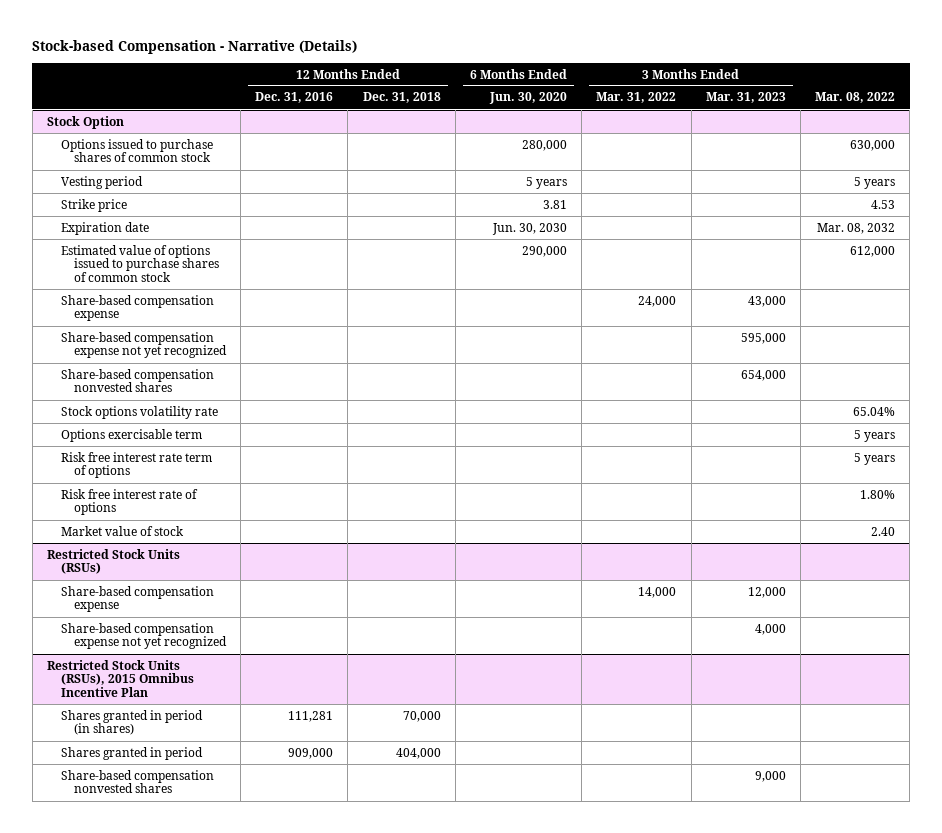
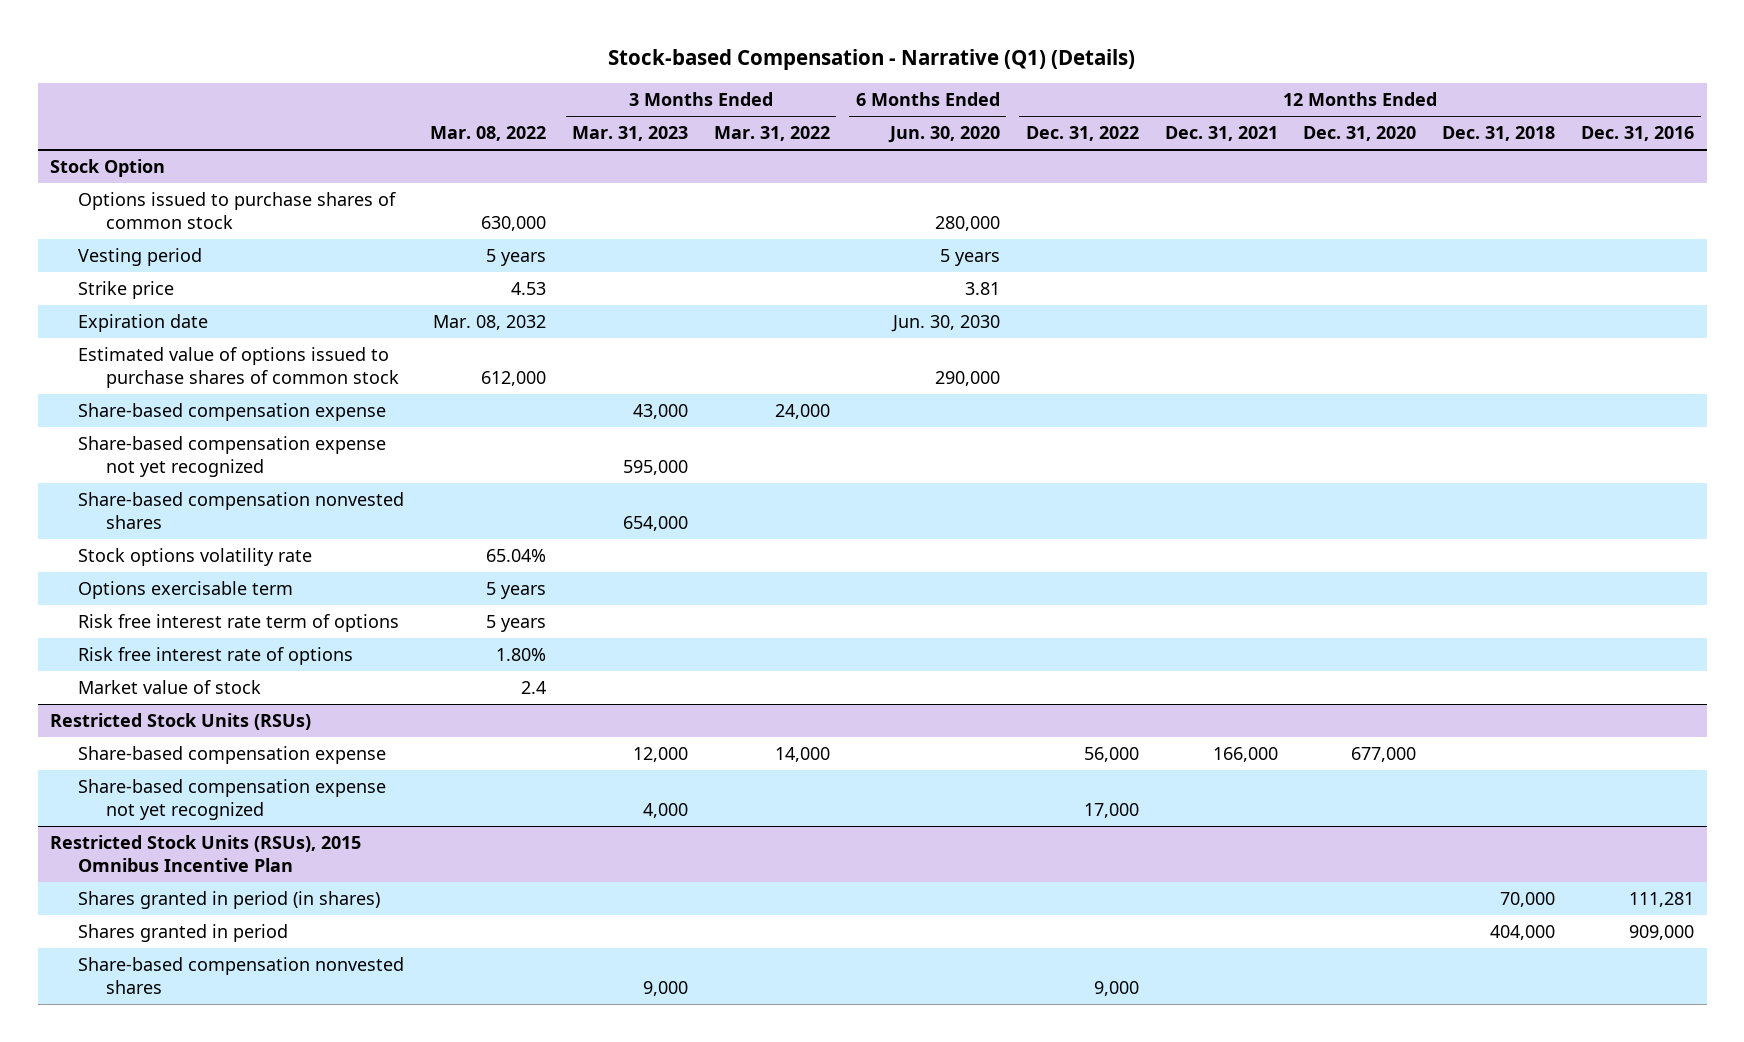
- Stock-based Compensation - Narrative (Details)
+ Stock-based Compensation - Narrative (Q1) (Details)
- | 12 Months Ended Dec. 31, 2016 | 12 Months Ended Dec. 31, 2018 | 6 Months Ended Jun. 30, 2020 | 3 Months Ended Mar. 31, 2022 | 3 Months Ended Mar. 31, 2023 | Mar. 08, 2022
+ | Mar. 08, 2022 | 3 Months Ended Mar. 31, 2023 | 3 Months Ended Mar. 31, 2022 | 6 Months Ended Jun. 30, 2020 | 12 Months Ended Dec. 31, 2022 | 12 Months Ended Dec. 31, 2021 | 12 Months Ended Dec. 31, 2020 | 12 Months Ended Dec. 31, 2018 | 12 Months Ended Dec. 31, 2016
@ Stock Option
- Market value of stock | | | | | | 2.40
+ Market value of stock | 2.4 | | | | | | | |

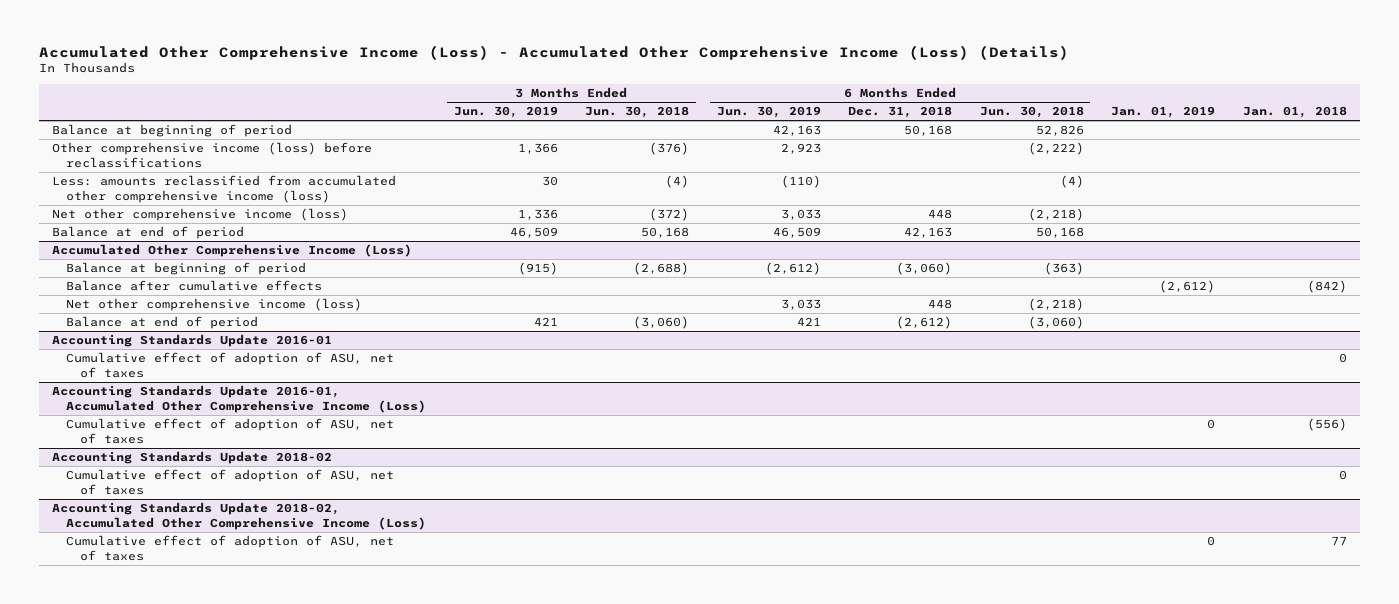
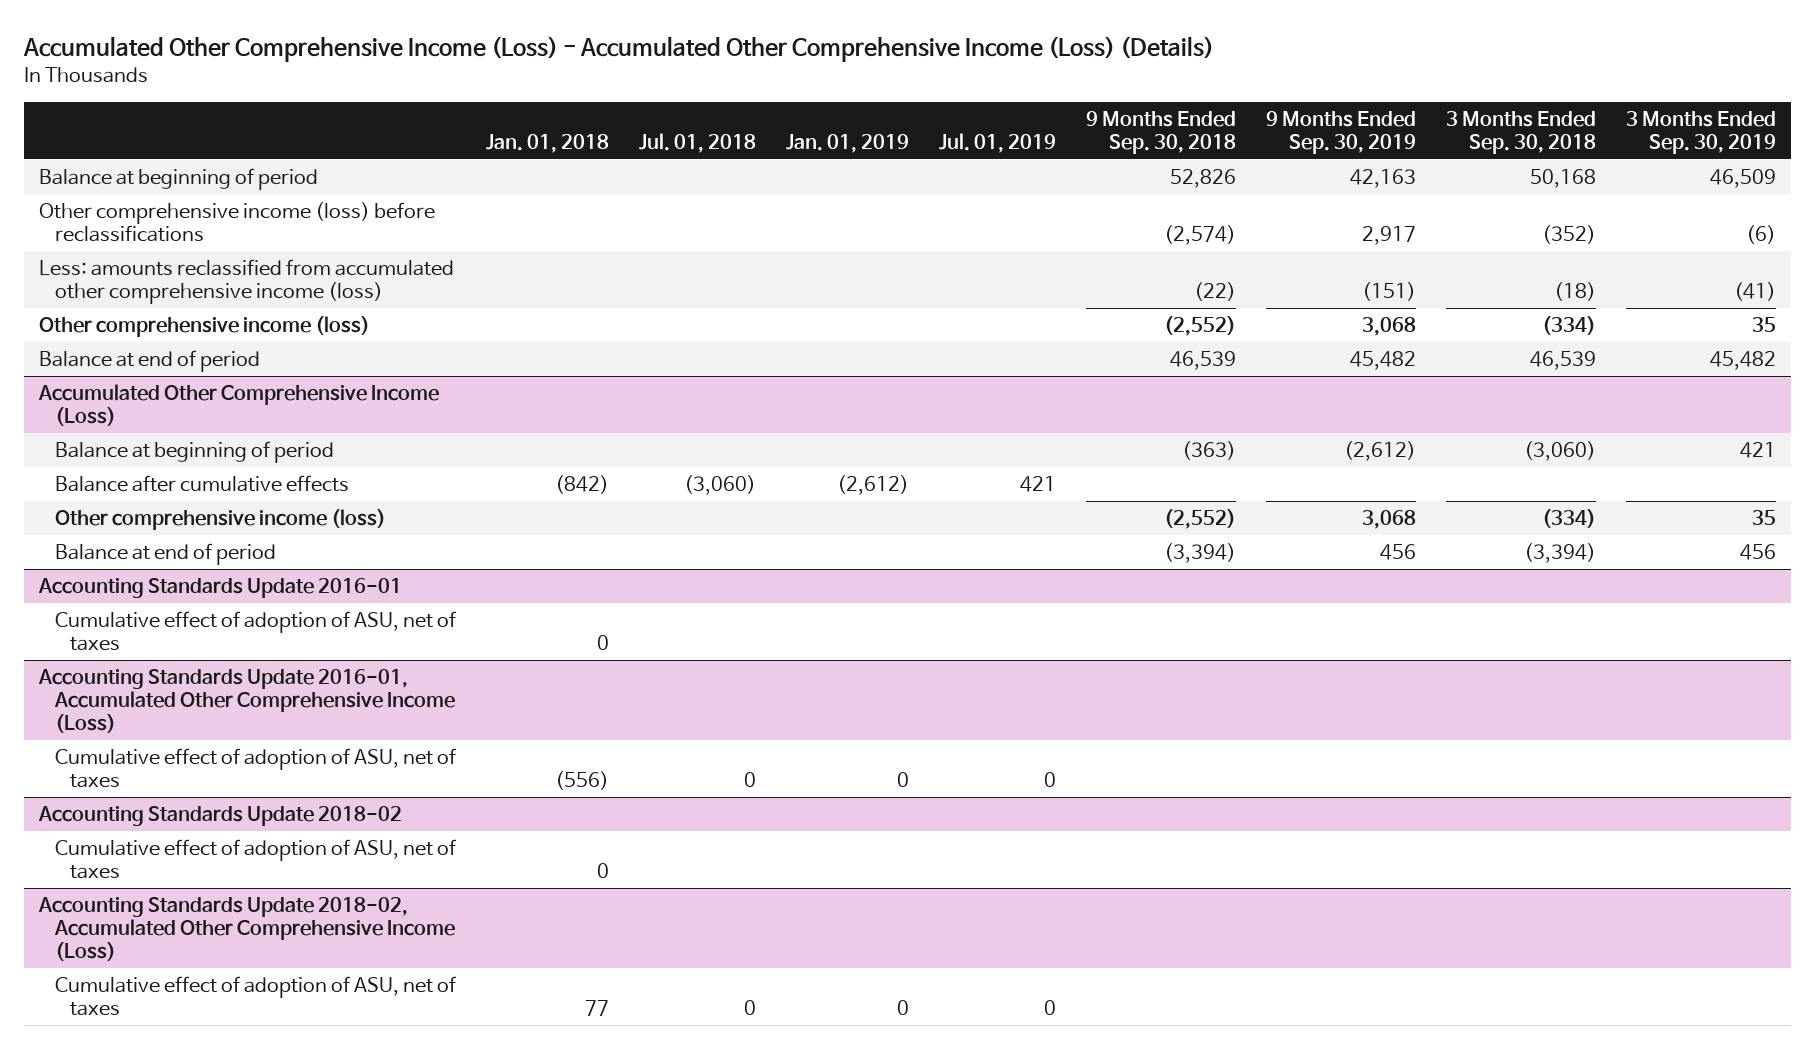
- | 3 Months Ended Jun. 30, 2019 | 3 Months Ended Jun. 30, 2018 | 6 Months Ended Jun. 30, 2019 | 6 Months Ended Dec. 31, 2018 | 6 Months Ended Jun. 30, 2018 | Jan. 01, 2019 | Jan. 01, 2018
+ | Jan. 01, 2018 | Jul. 01, 2018 | Jan. 01, 2019 | Jul. 01, 2019 | 9 Months Ended Sep. 30, 2018 | 9 Months Ended Sep. 30, 2019 | 3 Months Ended Sep. 30, 2018 | 3 Months Ended Sep. 30, 2019
- Net other comprehensive income (loss) | 1,336 | (372) | 3,033 | 448 | (2,218) | |
+ Other comprehensive income (loss) | | | | | (2,552) | 3,068 | (334) | 35
@ Accumulated Other Comprehensive Income (Loss)
- Net other comprehensive income (loss) | | | 3,033 | 448 | (2,218) | |
+ Other comprehensive income (loss) | | | | | (2,552) | 3,068 | (334) | 35

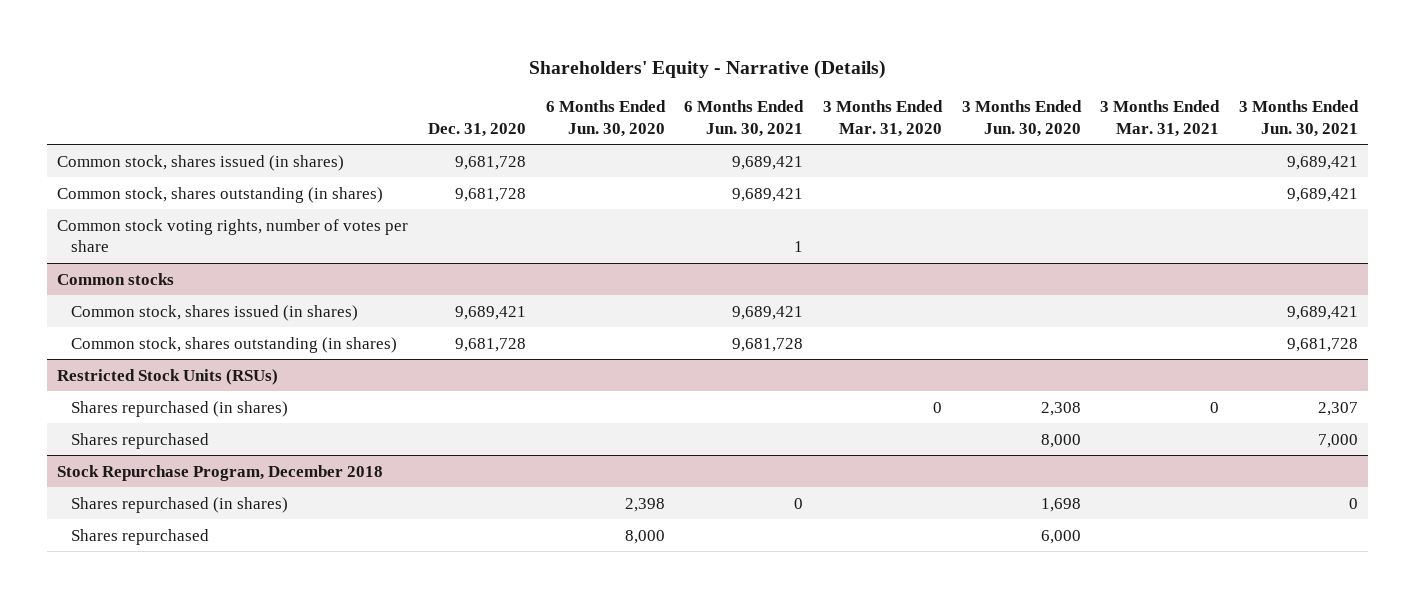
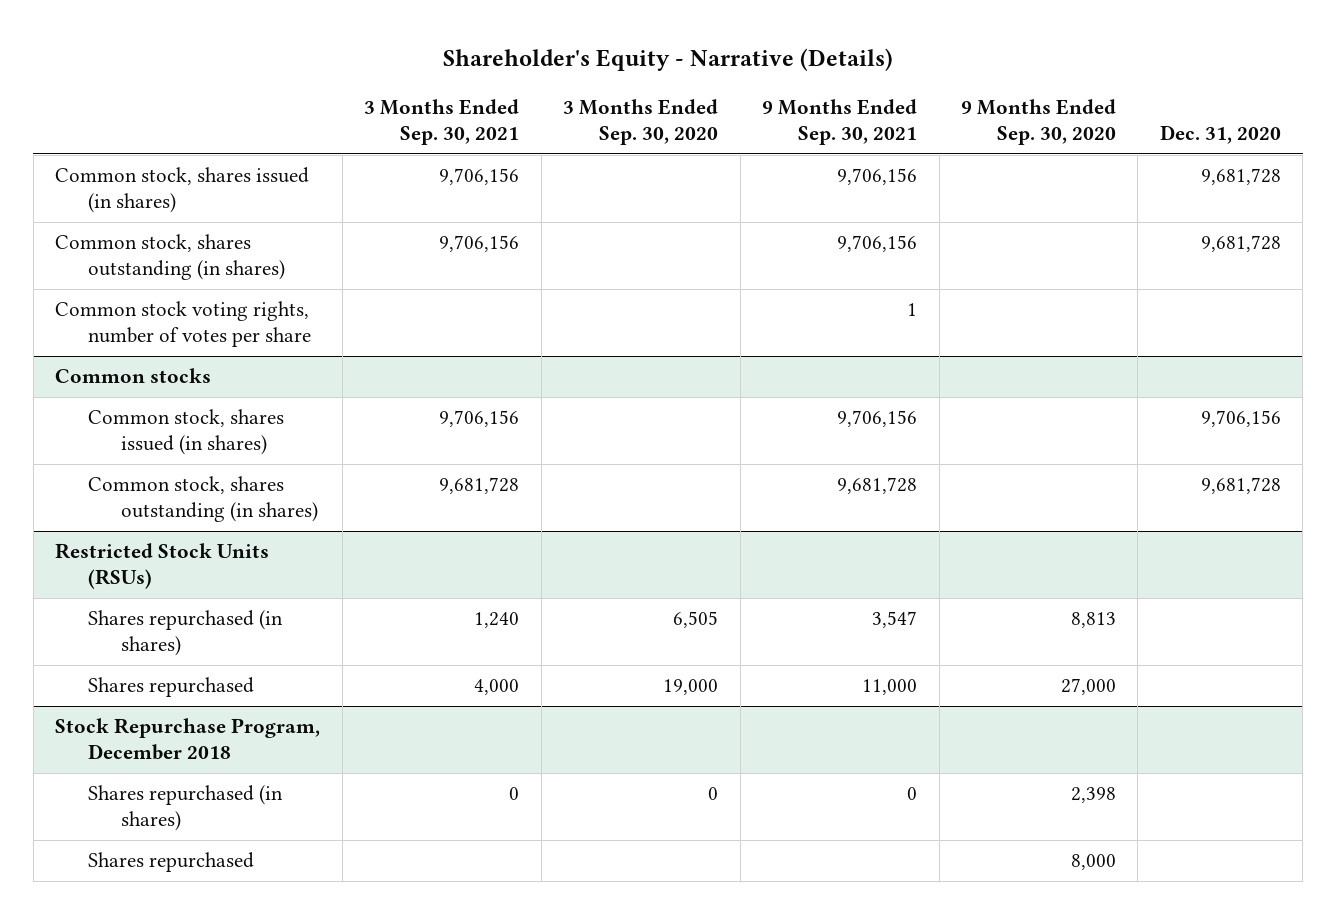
- Shareholders' Equity - Narrative (Details)
+ Shareholder's Equity - Narrative (Details)
- | Dec. 31, 2020 | 6 Months Ended Jun. 30, 2020 | 6 Months Ended Jun. 30, 2021 | 3 Months Ended Mar. 31, 2020 | 3 Months Ended Jun. 30, 2020 | 3 Months Ended Mar. 31, 2021 | 3 Months Ended Jun. 30, 2021
+ | 3 Months Ended Sep. 30, 2021 | 3 Months Ended Sep. 30, 2020 | 9 Months Ended Sep. 30, 2021 | 9 Months Ended Sep. 30, 2020 | Dec. 31, 2020
@ Common stocks
- Common stock, shares issued (in shares) | 9,689,421 | | 9,689,421 | | | | 9,689,421
+ Common stock, shares issued (in shares) | 9,706,156 | | 9,706,156 | | 9,706,156

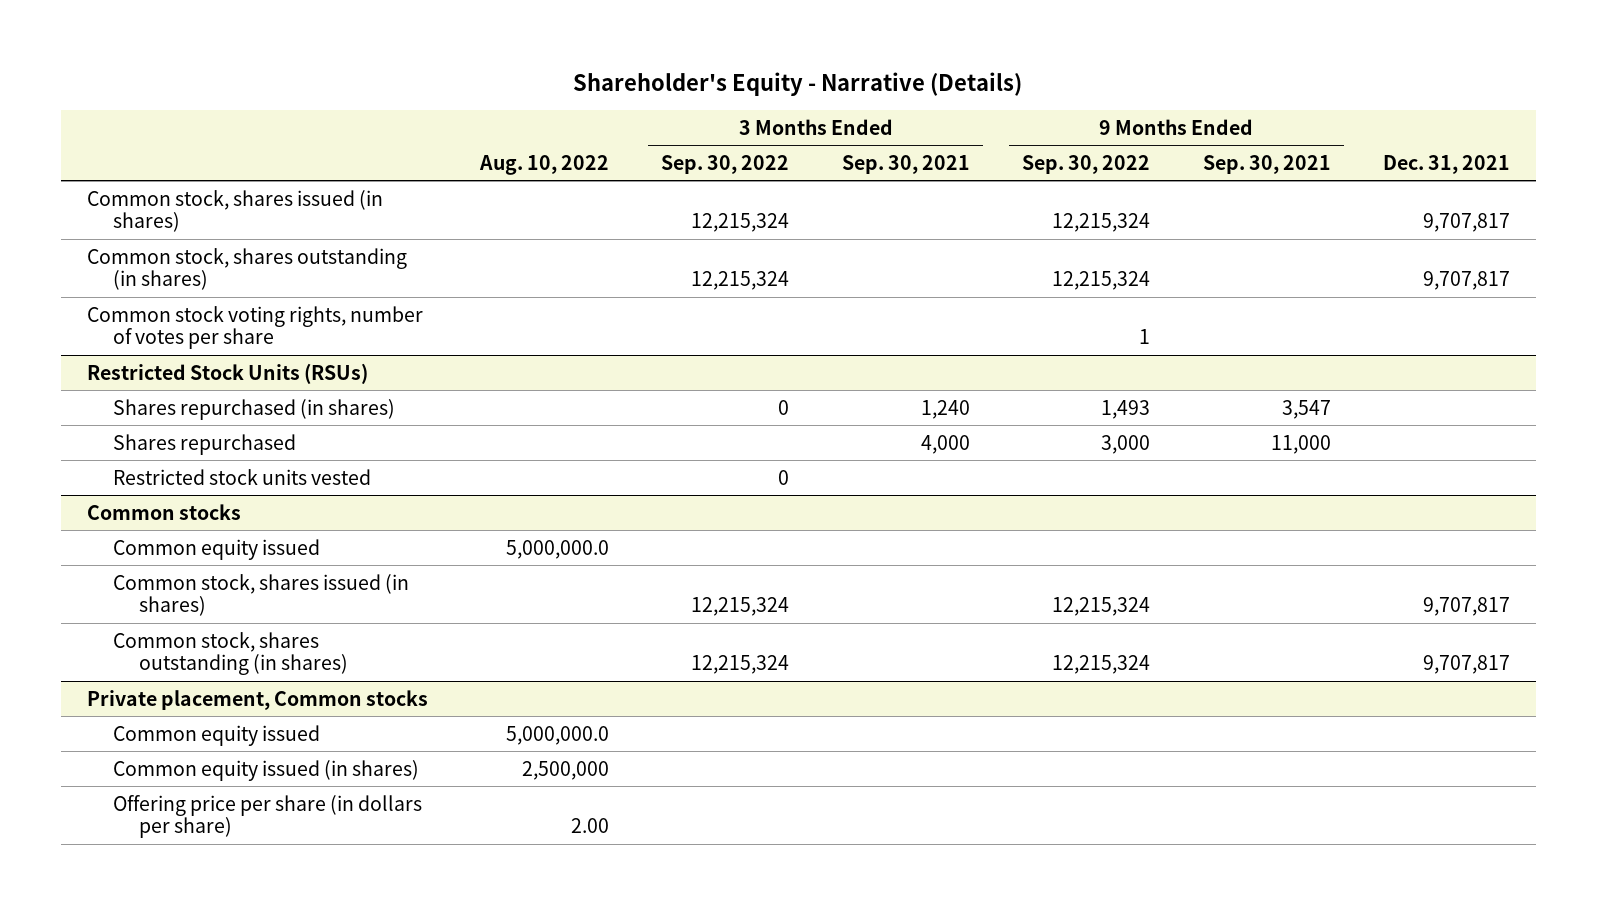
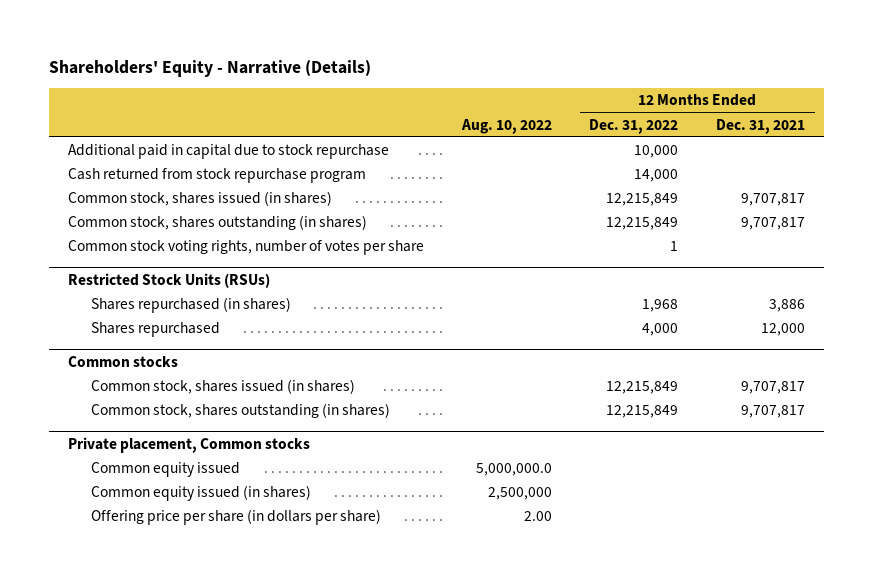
- Shareholder's Equity - Narrative (Details)
+ Shareholders' Equity - Narrative (Details)
- | Aug. 10, 2022 | 3 Months Ended Sep. 30, 2022 | 3 Months Ended Sep. 30, 2021 | 9 Months Ended Sep. 30, 2022 | 9 Months Ended Sep. 30, 2021 | Dec. 31, 2021
+ | Aug. 10, 2022 | 12 Months Ended Dec. 31, 2022 | 12 Months Ended Dec. 31, 2021
+ Additional paid in capital due to stock repurchase | | 10,000 |
+ Cash returned from stock repurchase program | | 14,000 |
@ Restricted Stock Units (RSUs)
- Restricted stock units vested | | 0 | | | |
@ Common stocks
- Common equity issued | 5,000,000.0 | | | | |

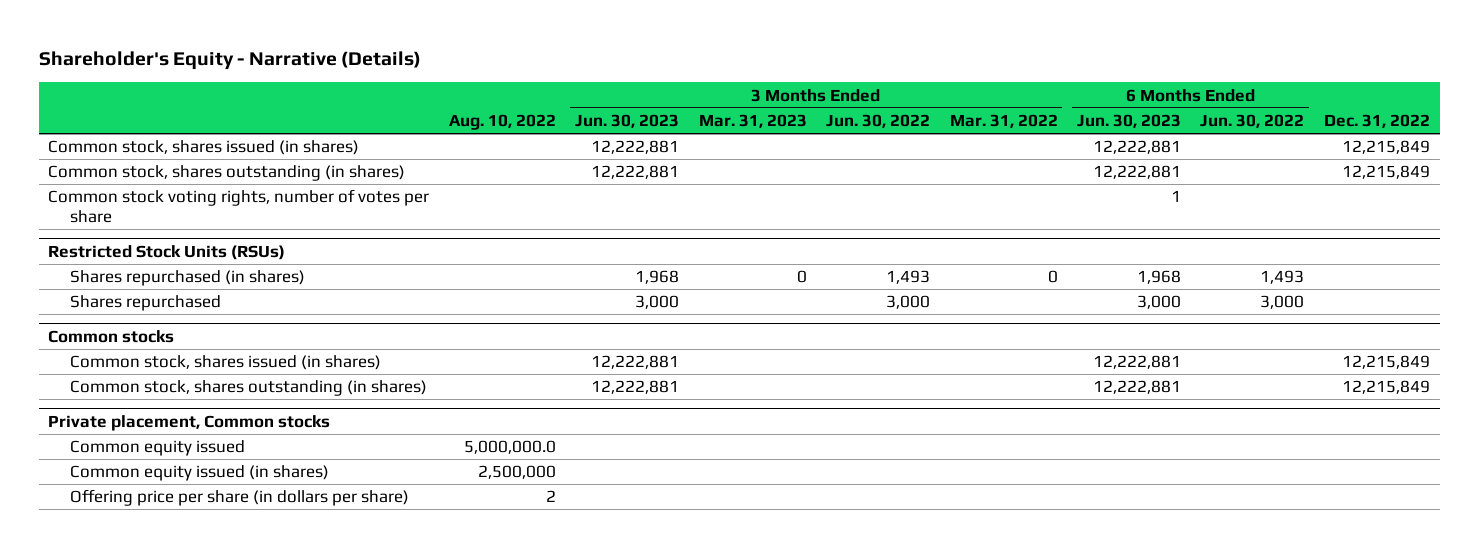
- Shareholders' Equity - Narrative (Details)
+ Shareholder's Equity - Narrative (Details)
- | Aug. 10, 2022 | 12 Months Ended Dec. 31, 2022 | 12 Months Ended Dec. 31, 2021
+ | Aug. 10, 2022 | 3 Months Ended Jun. 30, 2023 | 3 Months Ended Mar. 31, 2023 | 3 Months Ended Jun. 30, 2022 | 3 Months Ended Mar. 31, 2022 | 6 Months Ended Jun. 30, 2023 | 6 Months Ended Jun. 30, 2022 | Dec. 31, 2022
- Additional paid in capital due to stock repurchase | | 10,000 |
- Cash returned from stock repurchase program | | 14,000 |
@ Private placement, Common stocks
- Offering price per share (in dollars per share) | 2.00 | |
+ Offering price per share (in dollars per share) | 2 | | | | | | |

